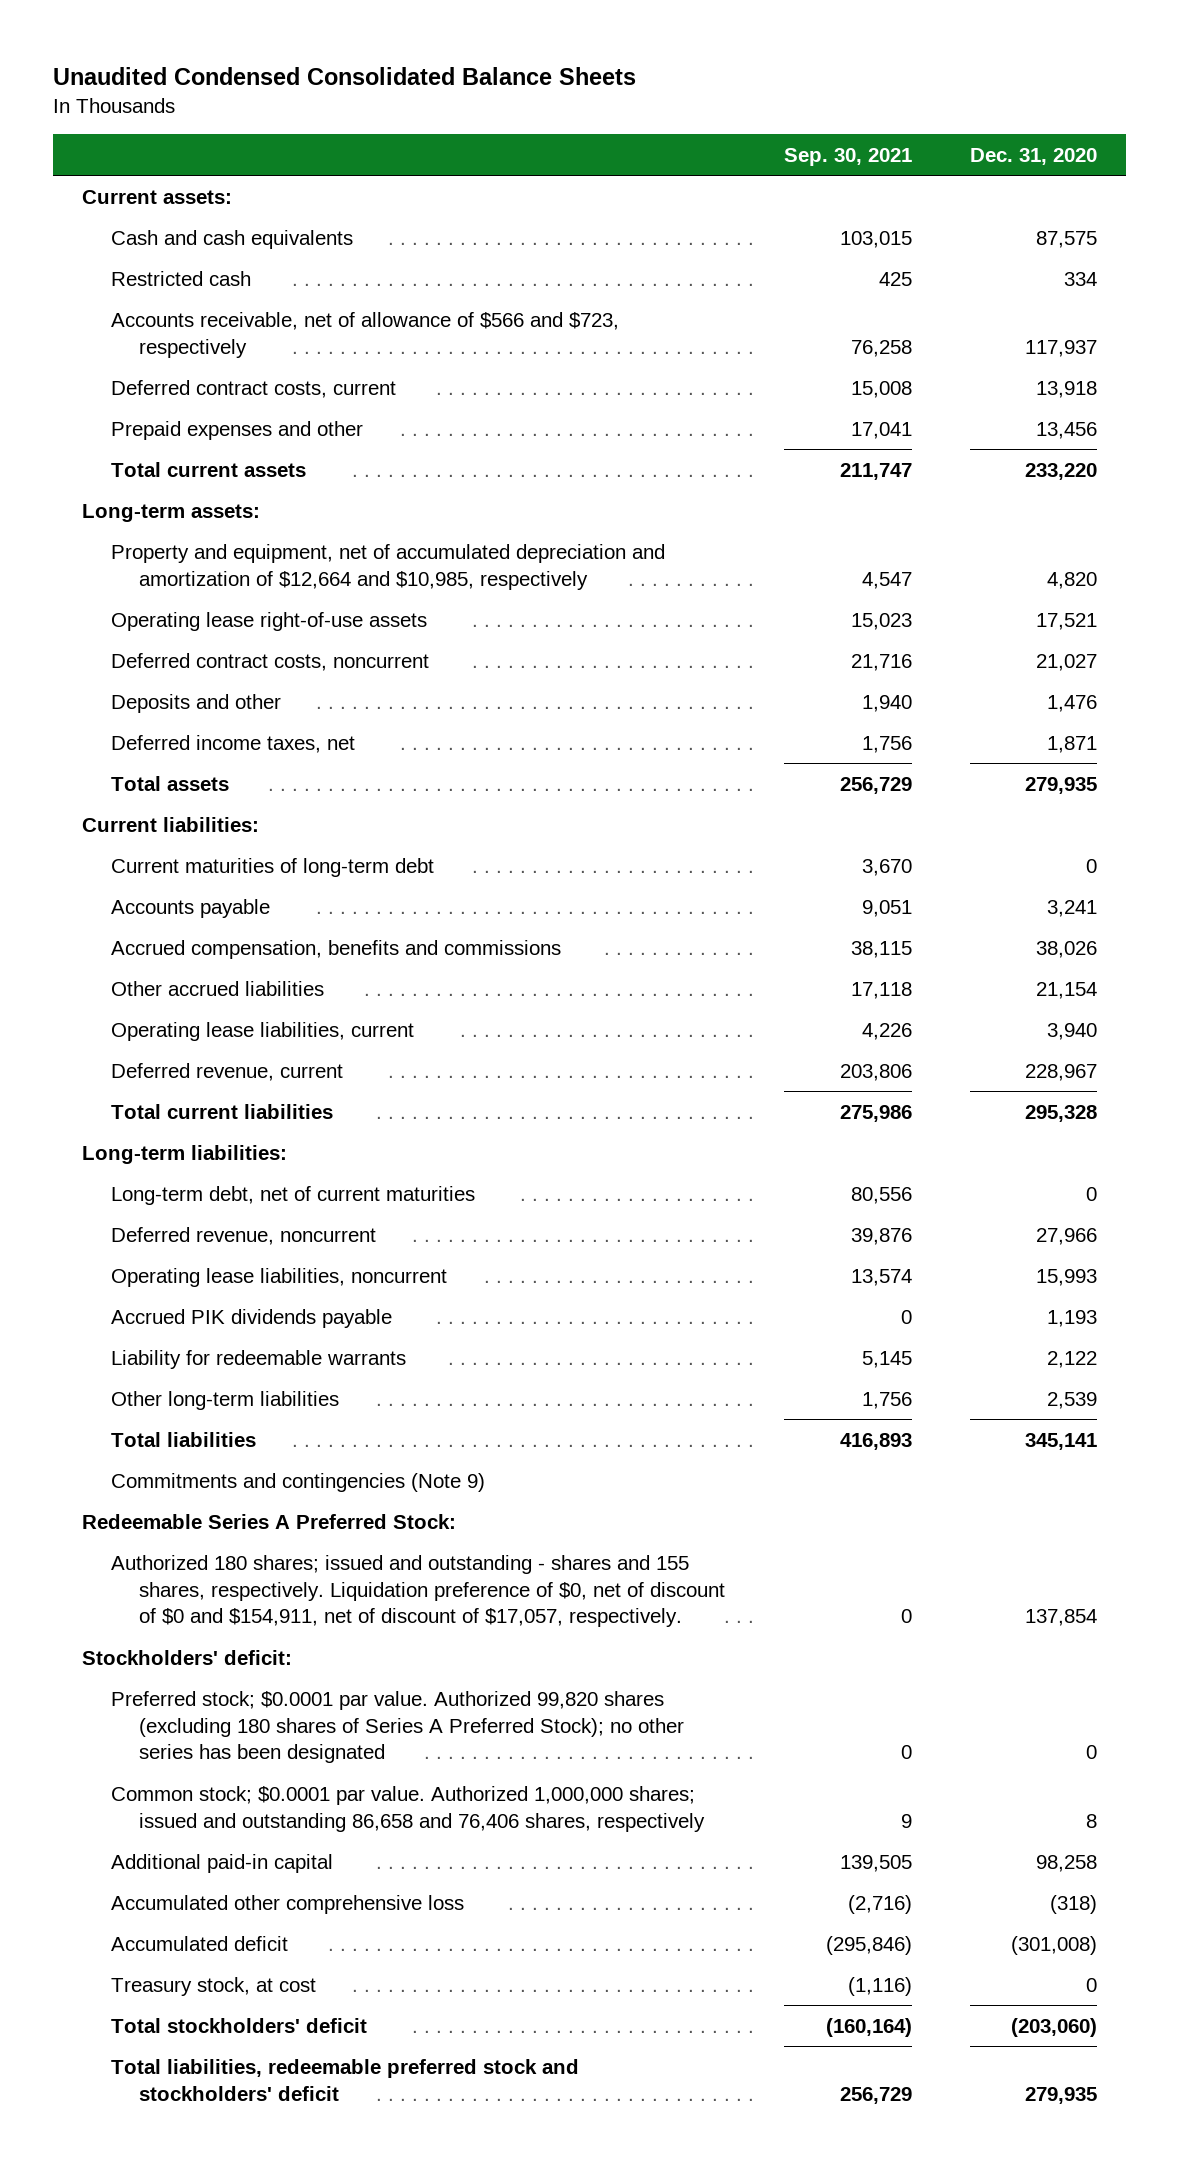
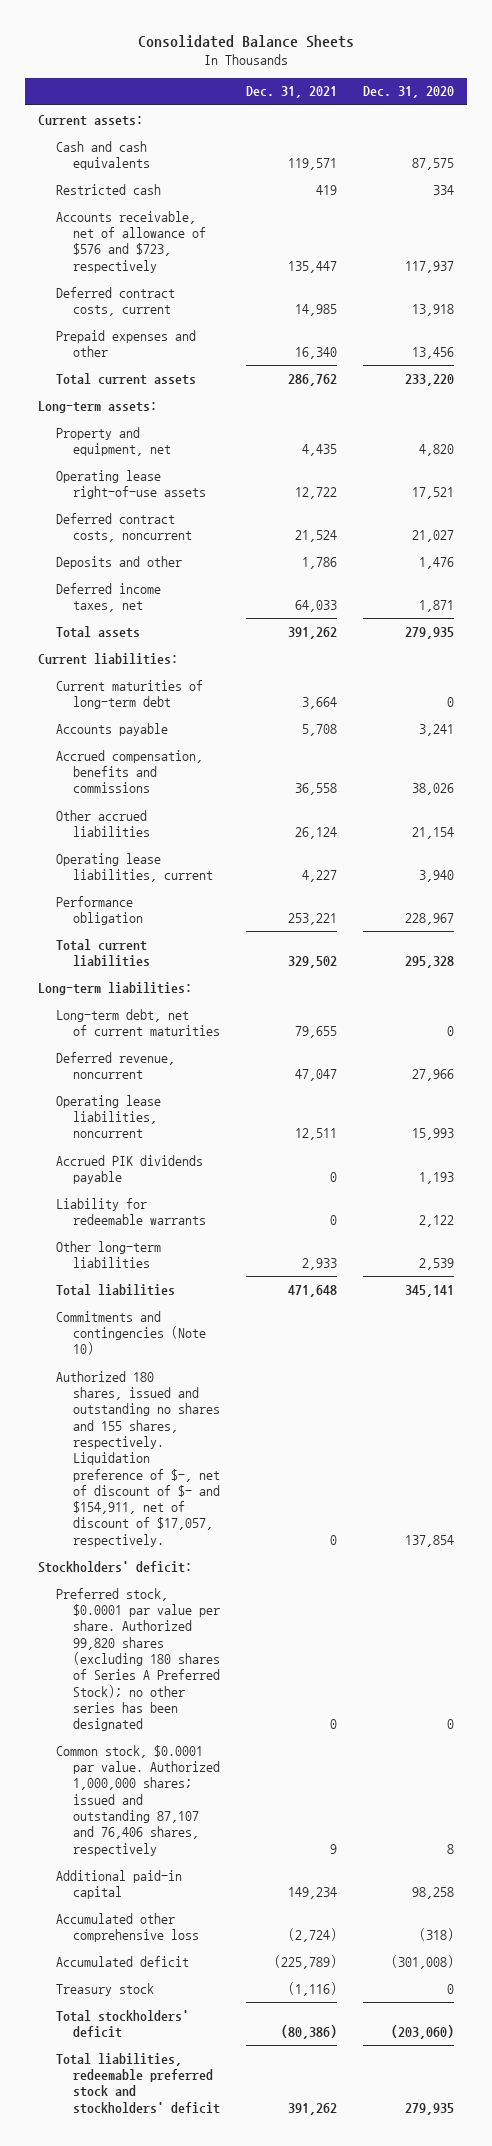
- Unaudited Condensed Consolidated Balance Sheets
+ Consolidated Balance Sheets
- | Sep. 30, 2021 | Dec. 31, 2020
+ | Dec. 31, 2021 | Dec. 31, 2020
- Accounts receivable, net of allowance of $566 and $723, respectively | 76,258 | 117,937
+ Accounts receivable, net of allowance of $576 and $723, respectively | 135,447 | 117,937
- Property and equipment, net of accumulated depreciation and amortization of $12,664 and $10,985, respectively | 4,547 | 4,820
+ Property and equipment, net | 4,435 | 4,820
- Deferred revenue, current | 203,806 | 228,967
+ Performance obligation | 253,221 | 228,967
- Commitments and contingencies (Note 9)
- Redeemable Series A Preferred Stock:
- Authorized 180 shares; issued and outstanding - shares and 155 shares, respectively. Liquidation preference of $0, net of discount of $0 and $154,911, net of discount of $17,057, respectively. | 0 | 137,854
+ Commitments and contingencies (Note 10)
+ Authorized 180 shares, issued and outstanding no shares and 155 shares, respectively. Liquidation preference of $-, net of discount of $- and $154,911, net of discount of $17,057, respectively. | 0 | 137,854
- Preferred stock; $0.0001 par value. Authorized 99,820 shares (excluding 180 shares of Series A Preferred Stock); no other series has been designated | 0 | 0
- Common stock; $0.0001 par value. Authorized 1,000,000 shares; issued and outstanding 86,658 and 76,406 shares, respectively | 9 | 8
+ Preferred stock, $0.0001 par value per share. Authorized 99,820 shares (excluding 180 shares of Series A Preferred Stock); no other series has been designated | 0 | 0
+ Common stock, $0.0001 par value. Authorized 1,000,000 shares; issued and outstanding 87,107 and 76,406 shares, respectively | 9 | 8
- Treasury stock, at cost | (1,116) | 0
+ Treasury stock | (1,116) | 0

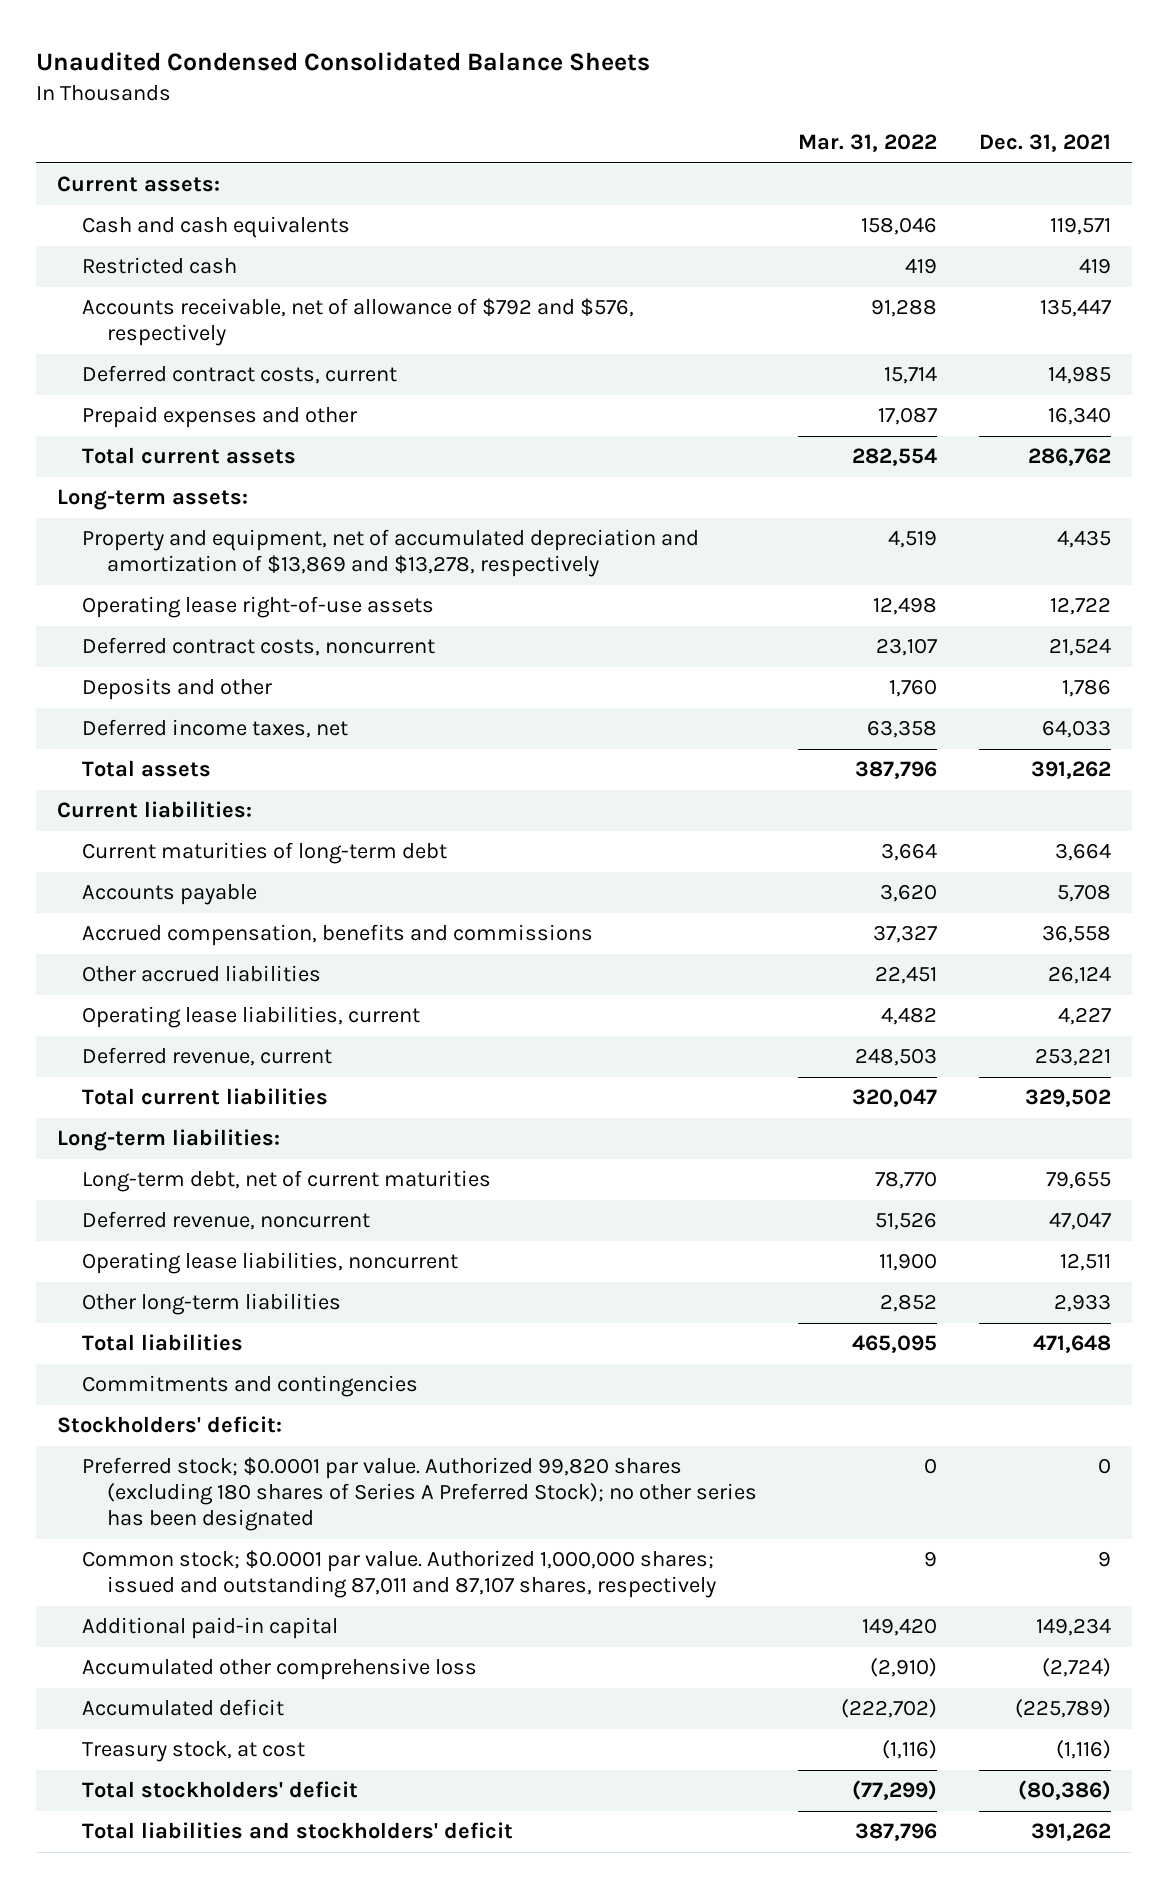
- Consolidated Balance Sheets
+ Unaudited Condensed Consolidated Balance Sheets
- | Dec. 31, 2021 | Dec. 31, 2020
+ | Mar. 31, 2022 | Dec. 31, 2021
- Accounts receivable, net of allowance of $576 and $723, respectively | 135,447 | 117,937
+ Accounts receivable, net of allowance of $792 and $576, respectively | 91,288 | 135,447
- Property and equipment, net | 4,435 | 4,820
+ Property and equipment, net of accumulated depreciation and amortization of $13,869 and $13,278, respectively | 4,519 | 4,435
- Performance obligation | 253,221 | 228,967
+ Deferred revenue, current | 248,503 | 253,221
- Accrued PIK dividends payable | 0 | 1,193
- Liability for redeemable warrants | 0 | 2,122
- Commitments and contingencies (Note 10)
- Authorized 180 shares, issued and outstanding no shares and 155 shares, respectively. Liquidation preference of $-, net of discount of $- and $154,911, net of discount of $17,057, respectively. | 0 | 137,854
+ Commitments and contingencies
- Preferred stock, $0.0001 par value per share. Authorized 99,820 shares (excluding 180 shares of Series A Preferred Stock); no other series has been designated | 0 | 0
- Common stock, $0.0001 par value. Authorized 1,000,000 shares; issued and outstanding 87,107 and 76,406 shares, respectively | 9 | 8
+ Preferred stock; $0.0001 par value. Authorized 99,820 shares (excluding 180 shares of Series A Preferred Stock); no other series has been designated | 0 | 0
+ Common stock; $0.0001 par value. Authorized 1,000,000 shares; issued and outstanding 87,011 and 87,107 shares, respectively | 9 | 9
- Treasury stock | (1,116) | 0
+ Treasury stock, at cost | (1,116) | (1,116)
- Total liabilities, redeemable preferred stock and stockholders' deficit | 391,262 | 279,935
+ Total liabilities and stockholders' deficit | 387,796 | 391,262

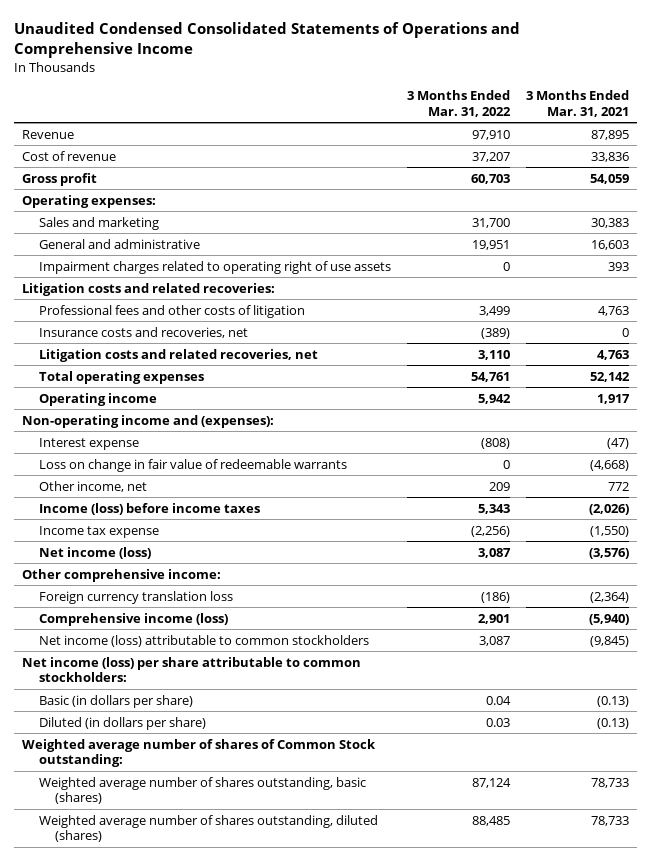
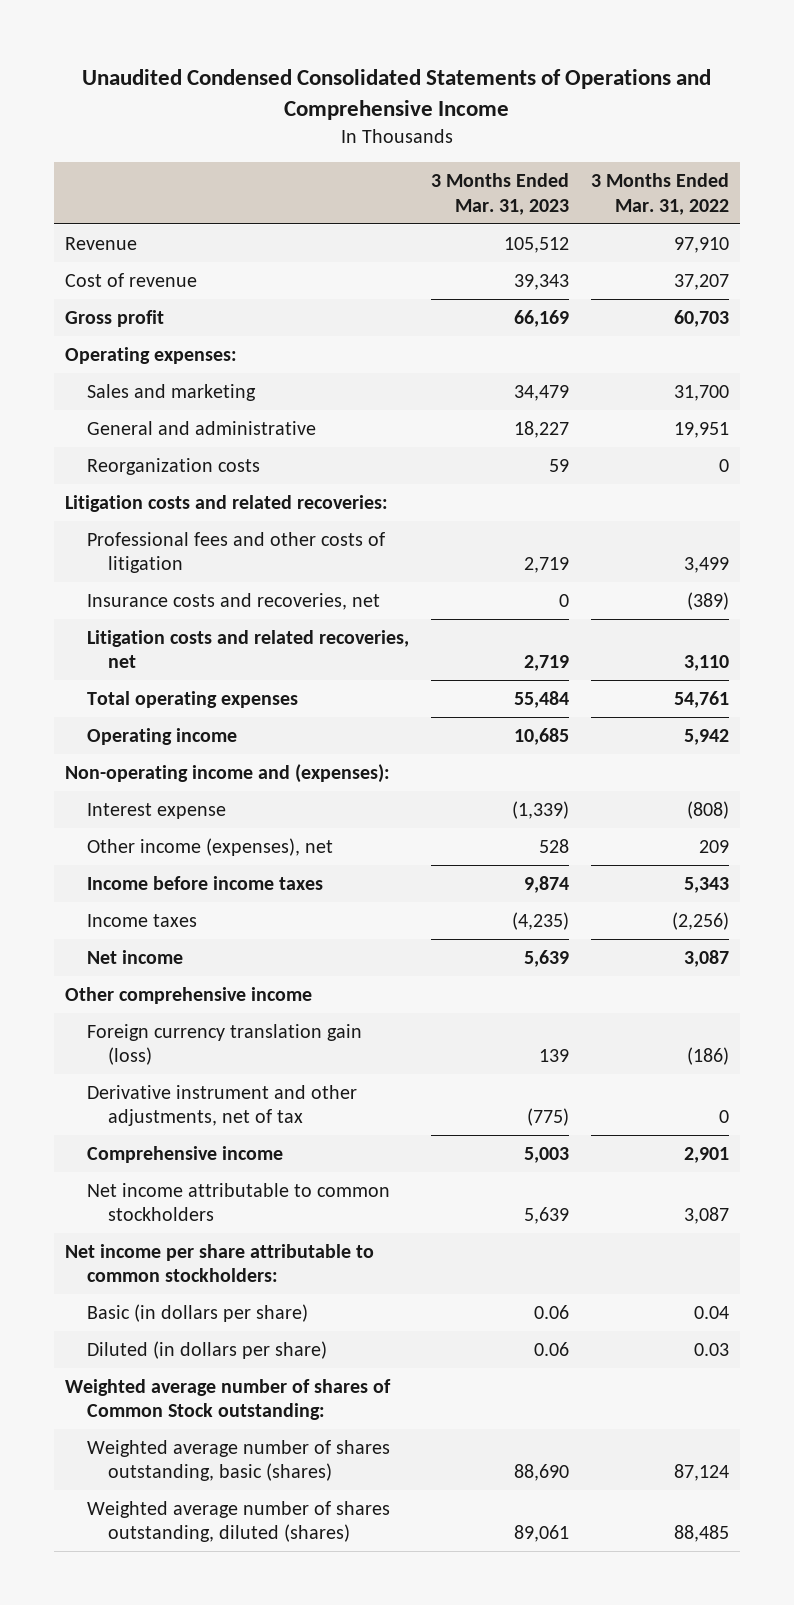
- | 3 Months Ended Mar. 31, 2022 | 3 Months Ended Mar. 31, 2021
+ | 3 Months Ended Mar. 31, 2023 | 3 Months Ended Mar. 31, 2022
- Impairment charges related to operating right of use assets | 0 | 393
+ Reorganization costs | 59 | 0
- Loss on change in fair value of redeemable warrants | 0 | (4,668)
- Other income, net | 209 | 772
- Income (loss) before income taxes | 5,343 | (2,026)
- Income tax expense | (2,256) | (1,550)
- Net income (loss) | 3,087 | (3,576)
- Other comprehensive income:
- Foreign currency translation loss | (186) | (2,364)
- Comprehensive income (loss) | 2,901 | (5,940)
- Net income (loss) attributable to common stockholders | 3,087 | (9,845)
- Net income (loss) per share attributable to common stockholders:
+ Other income (expenses), net | 528 | 209
+ Income before income taxes | 9,874 | 5,343
+ Income taxes | (4,235) | (2,256)
+ Net income | 5,639 | 3,087
+ Other comprehensive income
+ Foreign currency translation gain (loss) | 139 | (186)
+ Derivative instrument and other adjustments, net of tax | (775) | 0
+ Comprehensive income | 5,003 | 2,901
+ Net income attributable to common stockholders | 5,639 | 3,087
+ Net income per share attributable to common stockholders:

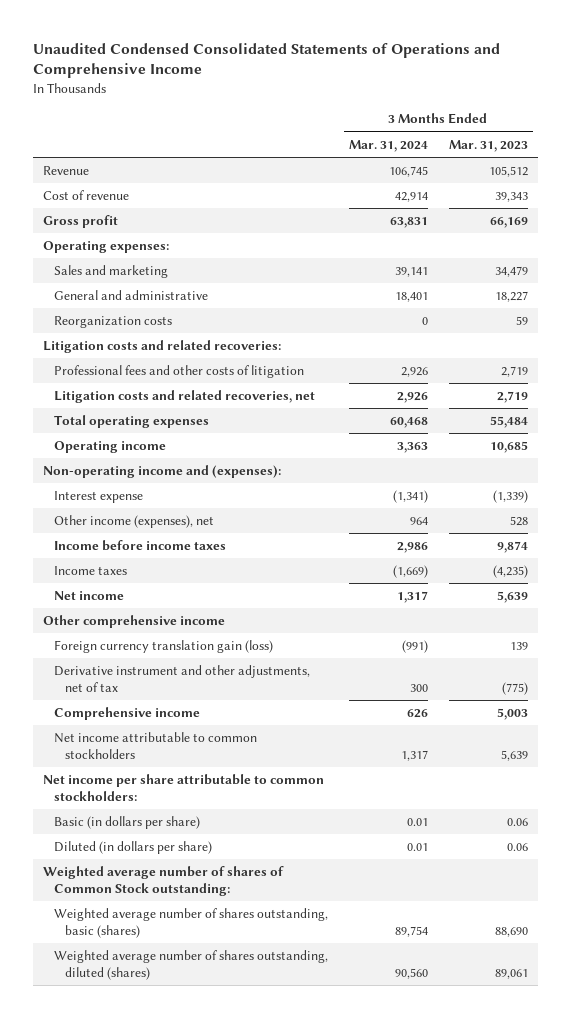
- | 3 Months Ended Mar. 31, 2023 | 3 Months Ended Mar. 31, 2022
+ | 3 Months Ended Mar. 31, 2024 | 3 Months Ended Mar. 31, 2023
- Insurance costs and recoveries, net | 0 | (389)

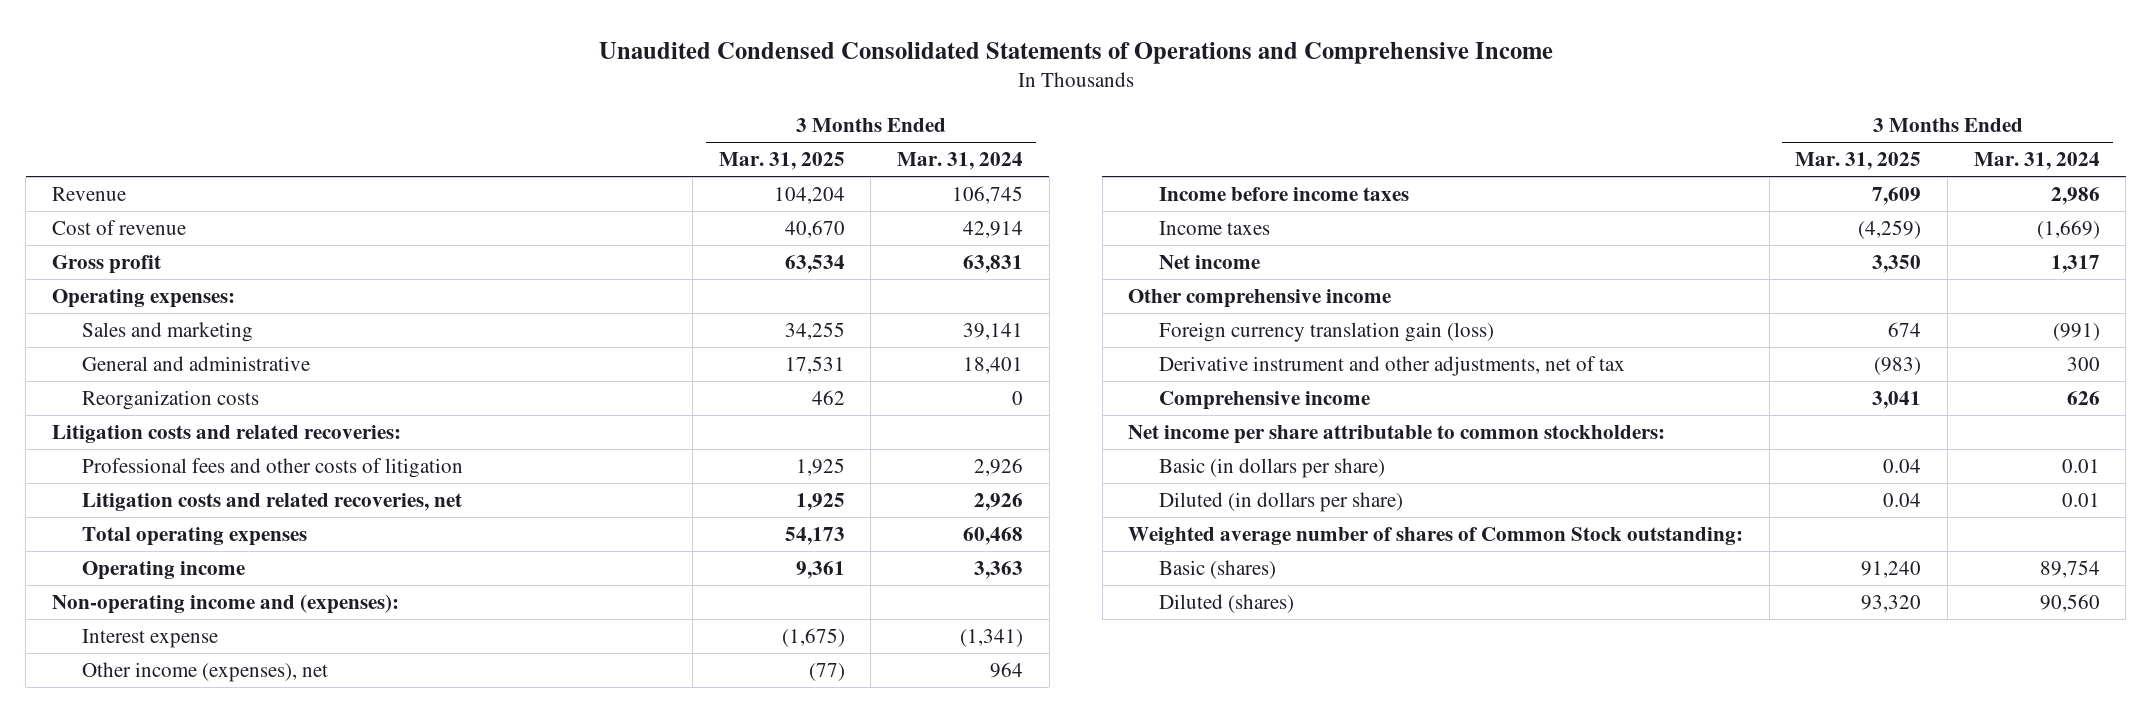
- | 3 Months Ended Mar. 31, 2024 | 3 Months Ended Mar. 31, 2023
+ | 3 Months Ended Mar. 31, 2025 | 3 Months Ended Mar. 31, 2024
- Net income attributable to common stockholders | 1,317 | 5,639
- Weighted average number of shares outstanding, basic (shares) | 89,754 | 88,690
- Weighted average number of shares outstanding, diluted (shares) | 90,560 | 89,061
+ Basic (shares) | 91,240 | 89,754
+ Diluted (shares) | 93,320 | 90,560

